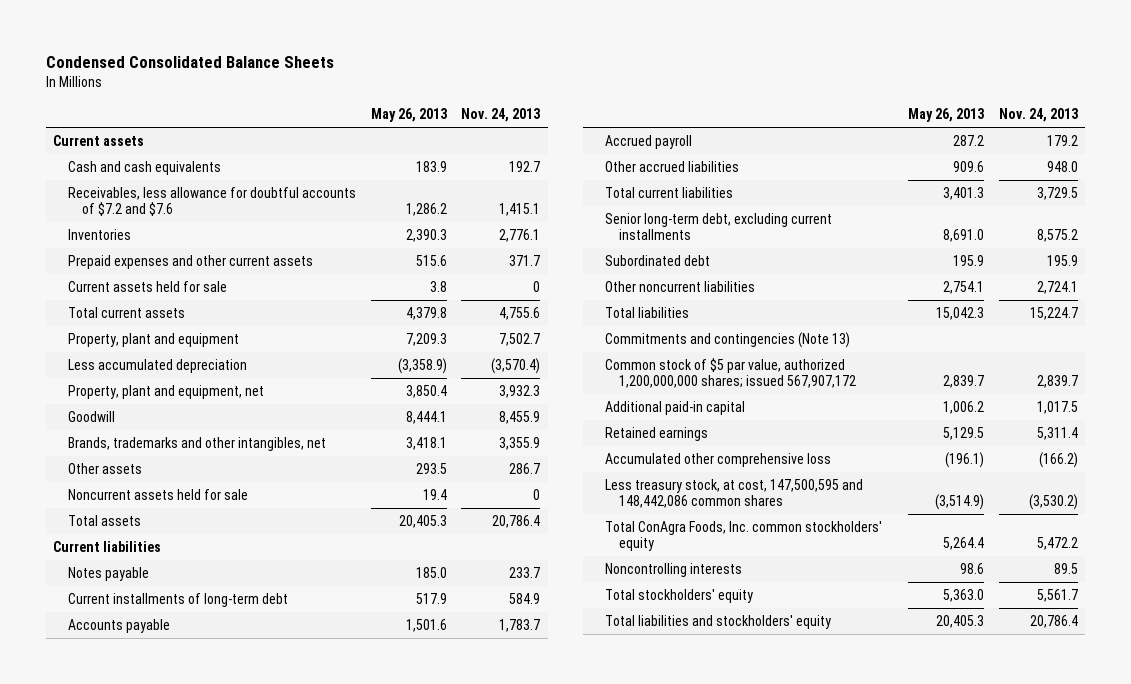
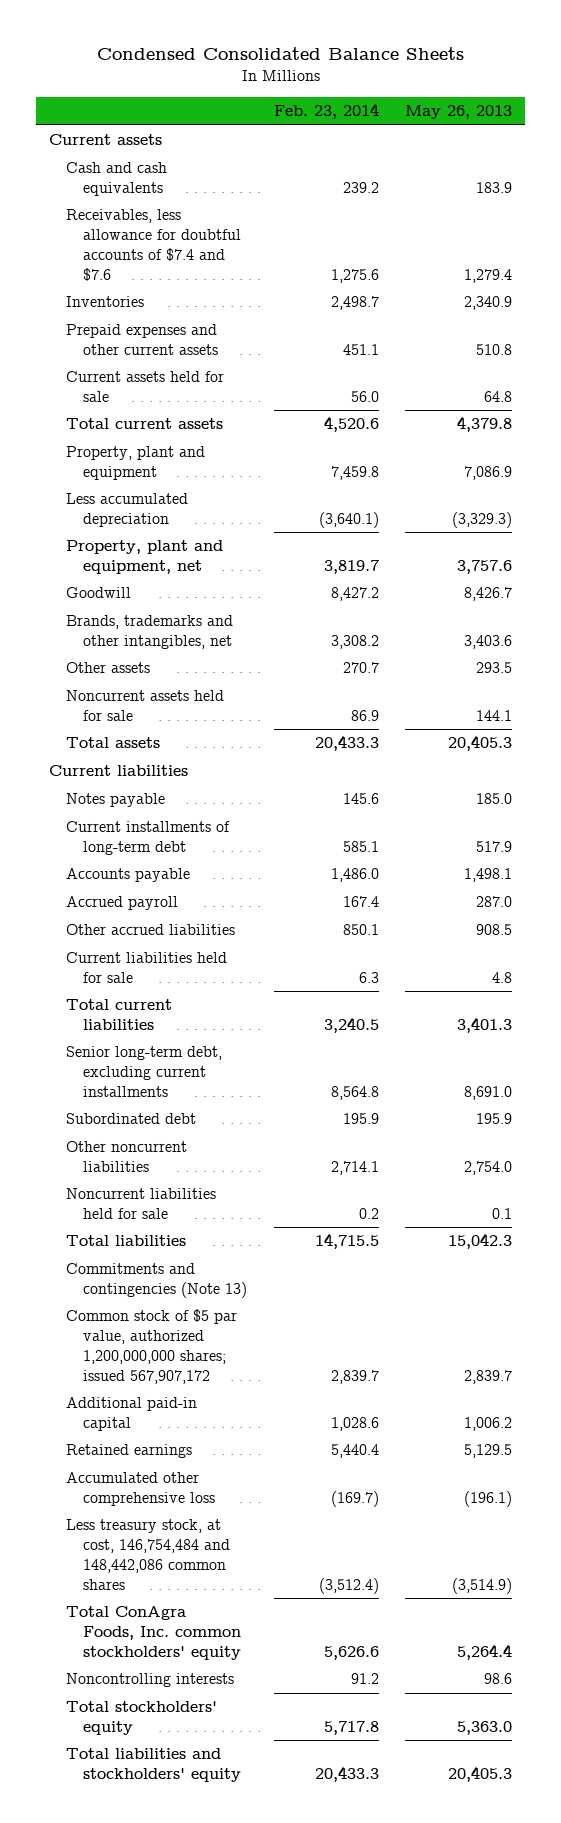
- | May 26, 2013 | Nov. 24, 2013
+ | Feb. 23, 2014 | May 26, 2013
- Receivables, less allowance for doubtful accounts of $7.2 and $7.6 | 1,286.2 | 1,415.1
- Inventories | 2,390.3 | 2,776.1
- Prepaid expenses and other current assets | 515.6 | 371.7
- Current assets held for sale | 3.8 | 0
+ Receivables, less allowance for doubtful accounts of $7.4 and $7.6 | 1,275.6 | 1,279.4
+ Inventories | 2,498.7 | 2,340.9
+ Prepaid expenses and other current assets | 451.1 | 510.8
+ Current assets held for sale | 56.0 | 64.8
- Property, plant and equipment | 7,209.3 | 7,502.7
- Less accumulated depreciation | (3,358.9) | (3,570.4)
- Property, plant and equipment, net | 3,850.4 | 3,932.3
- Goodwill | 8,444.1 | 8,455.9
- Brands, trademarks and other intangibles, net | 3,418.1 | 3,355.9
+ Property, plant and equipment | 7,459.8 | 7,086.9
+ Less accumulated depreciation | (3,640.1) | (3,329.3)
+ Property, plant and equipment, net | 3,819.7 | 3,757.6
+ Goodwill | 8,427.2 | 8,426.7
+ Brands, trademarks and other intangibles, net | 3,308.2 | 3,403.6
- Noncurrent assets held for sale | 19.4 | 0
+ Noncurrent assets held for sale | 86.9 | 144.1
- Accounts payable | 1,501.6 | 1,783.7
- Accrued payroll | 287.2 | 179.2
- Other accrued liabilities | 909.6 | 948.0
+ Accounts payable | 1,486.0 | 1,498.1
+ Accrued payroll | 167.4 | 287.0
+ Other accrued liabilities | 850.1 | 908.5
+ Current liabilities held for sale | 6.3 | 4.8
- Other noncurrent liabilities | 2,754.1 | 2,724.1
+ Other noncurrent liabilities | 2,714.1 | 2,754.0
+ Noncurrent liabilities held for sale | 0.2 | 0.1
- Less treasury stock, at cost, 147,500,595 and 148,442,086 common shares | (3,514.9) | (3,530.2)
+ Less treasury stock, at cost, 146,754,484 and 148,442,086 common shares | (3,512.4) | (3,514.9)

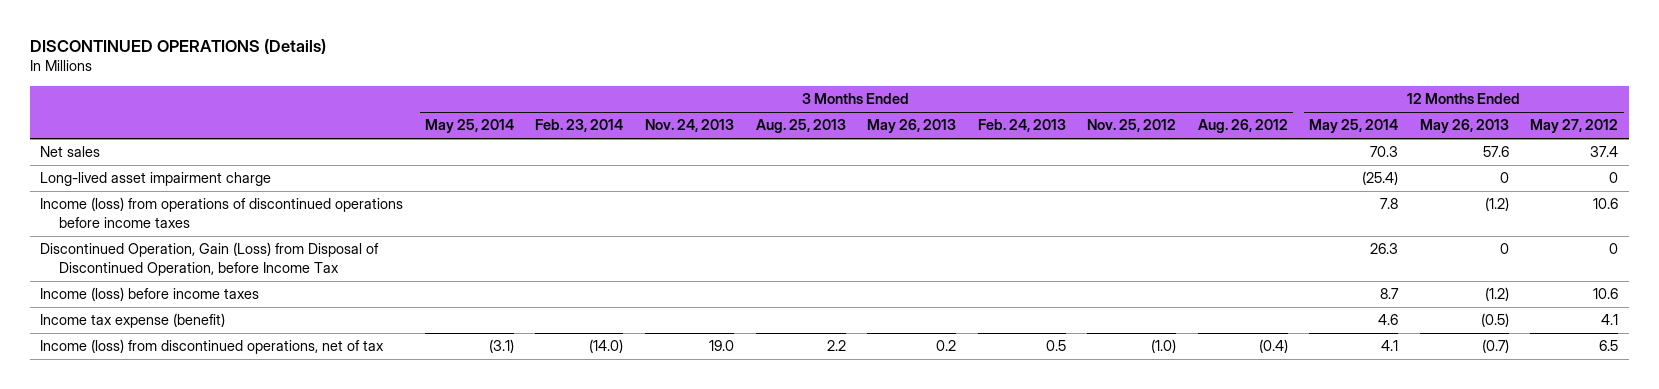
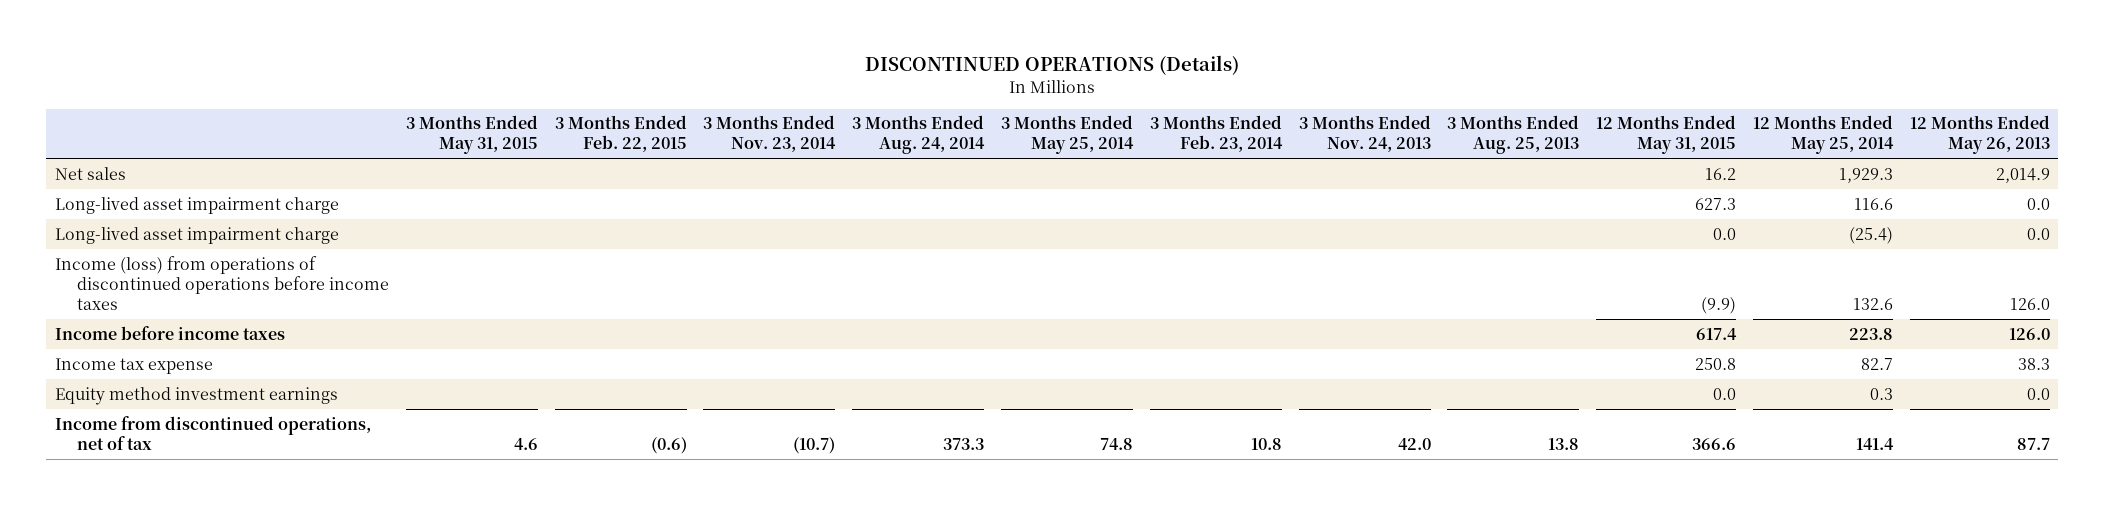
- | 3 Months Ended May 25, 2014 | 3 Months Ended Feb. 23, 2014 | 3 Months Ended Nov. 24, 2013 | 3 Months Ended Aug. 25, 2013 | 3 Months Ended May 26, 2013 | 3 Months Ended Feb. 24, 2013 | 3 Months Ended Nov. 25, 2012 | 3 Months Ended Aug. 26, 2012 | 12 Months Ended May 25, 2014 | 12 Months Ended May 26, 2013 | 12 Months Ended May 27, 2012
+ | 3 Months Ended May 31, 2015 | 3 Months Ended Feb. 22, 2015 | 3 Months Ended Nov. 23, 2014 | 3 Months Ended Aug. 24, 2014 | 3 Months Ended May 25, 2014 | 3 Months Ended Feb. 23, 2014 | 3 Months Ended Nov. 24, 2013 | 3 Months Ended Aug. 25, 2013 | 12 Months Ended May 31, 2015 | 12 Months Ended May 25, 2014 | 12 Months Ended May 26, 2013
- Net sales | | | | | | | | | 70.3 | 57.6 | 37.4
- Long-lived asset impairment charge | | | | | | | | | (25.4) | 0 | 0
- Income (loss) from operations of discontinued operations before income taxes | | | | | | | | | 7.8 | (1.2) | 10.6
- Discontinued Operation, Gain (Loss) from Disposal of Discontinued Operation, before Income Tax | | | | | | | | | 26.3 | 0 | 0
- Income (loss) before income taxes | | | | | | | | | 8.7 | (1.2) | 10.6
- Income tax expense (benefit) | | | | | | | | | 4.6 | (0.5) | 4.1
- Income (loss) from discontinued operations, net of tax | (3.1) | (14.0) | 19.0 | 2.2 | 0.2 | 0.5 | (1.0) | (0.4) | 4.1 | (0.7) | 6.5
+ Net sales | | | | | | | | | 16.2 | 1,929.3 | 2,014.9
+ Long-lived asset impairment charge | | | | | | | | | 627.3 | 116.6 | 0.0
+ Long-lived asset impairment charge | | | | | | | | | 0.0 | (25.4) | 0.0
+ Income (loss) from operations of discontinued operations before income taxes | | | | | | | | | (9.9) | 132.6 | 126.0
+ Income before income taxes | | | | | | | | | 617.4 | 223.8 | 126.0
+ Income tax expense | | | | | | | | | 250.8 | 82.7 | 38.3
+ Equity method investment earnings | | | | | | | | | 0.0 | 0.3 | 0.0
+ Income from discontinued operations, net of tax | 4.6 | (0.6) | (10.7) | 373.3 | 74.8 | 10.8 | 42.0 | 13.8 | 366.6 | 141.4 | 87.7

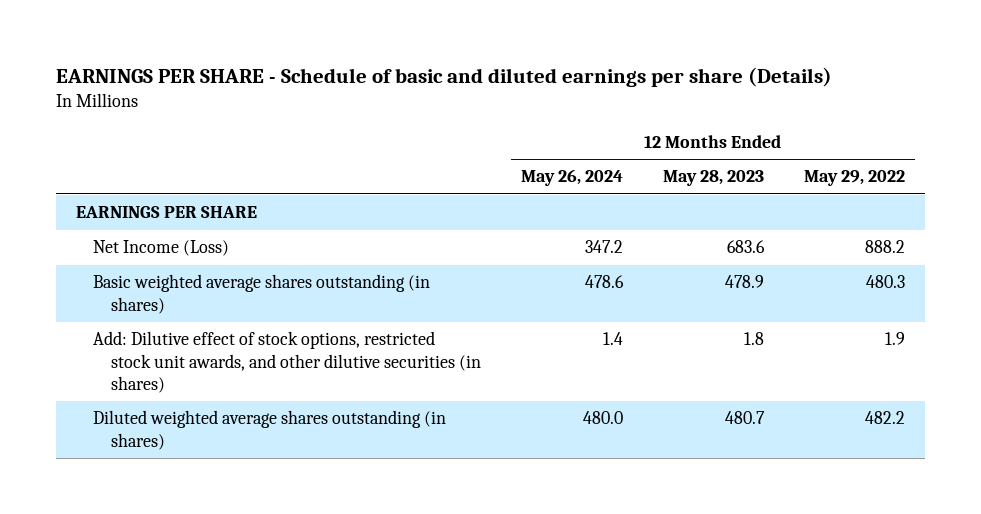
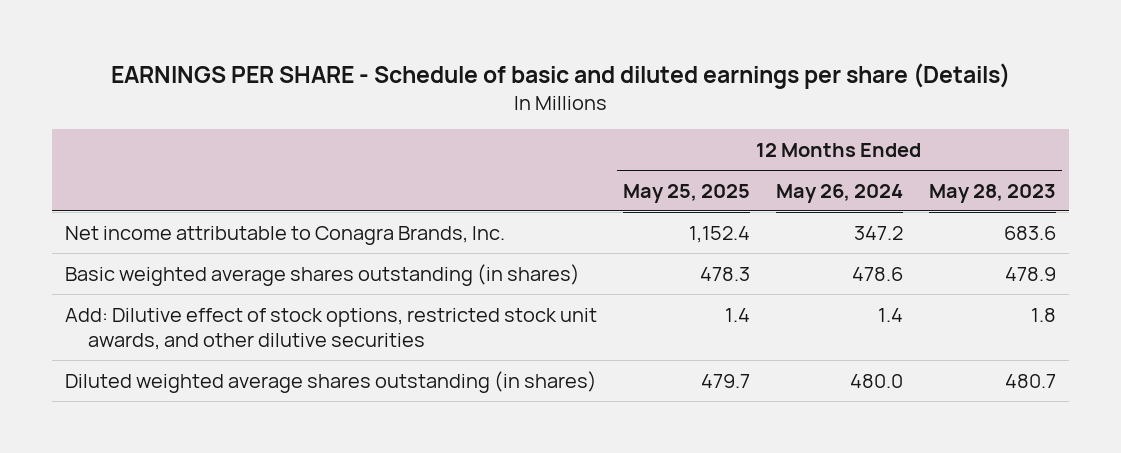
- | 12 Months Ended May 26, 2024 | 12 Months Ended May 28, 2023 | 12 Months Ended May 29, 2022
+ | 12 Months Ended May 25, 2025 | 12 Months Ended May 26, 2024 | 12 Months Ended May 28, 2023
- EARNINGS PER SHARE
- Net Income (Loss) | 347.2 | 683.6 | 888.2
+ Net income attributable to Conagra Brands, Inc. | 1,152.4 | 347.2 | 683.6
- Add: Dilutive effect of stock options, restricted stock unit awards, and other dilutive securities (in shares) | 1.4 | 1.8 | 1.9
+ Add: Dilutive effect of stock options, restricted stock unit awards, and other dilutive securities | 1.4 | 1.4 | 1.8

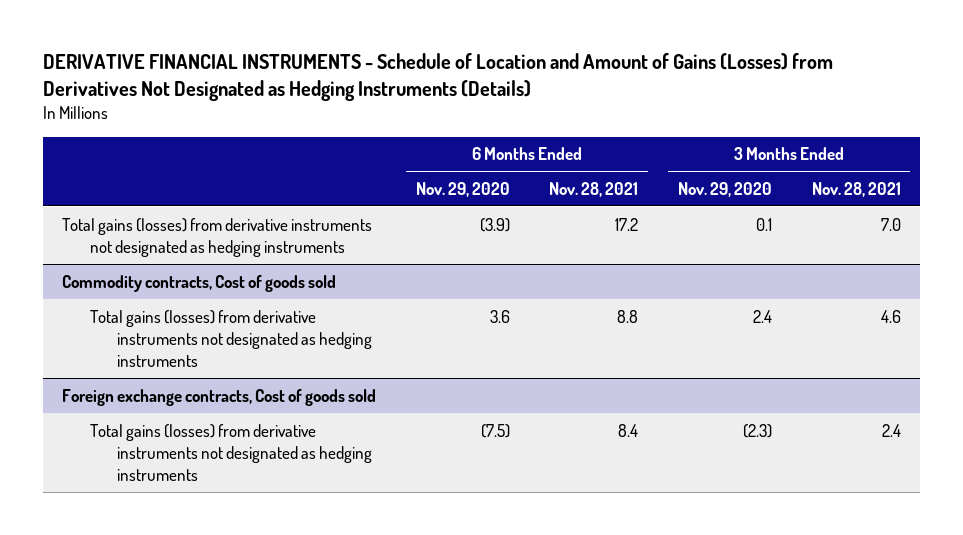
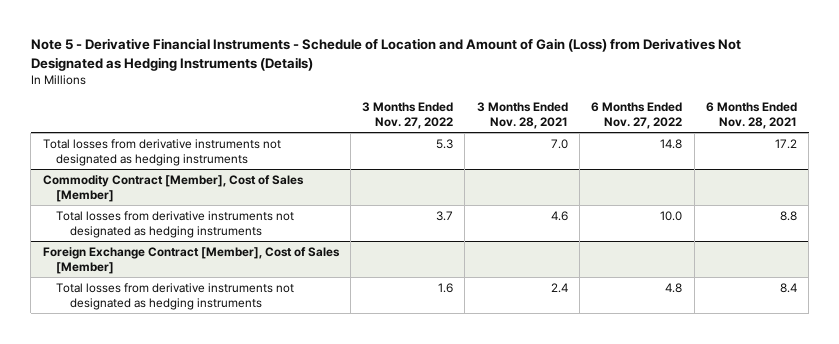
- DERIVATIVE FINANCIAL INSTRUMENTS - Schedule of Location and Amount of Gains (Losses) from Derivatives Not Designated as Hedging Instruments (Details)
+ Note 5 - Derivative Financial Instruments - Schedule of Location and Amount of Gain (Loss) from Derivatives Not Designated as Hedging Instruments (Details)
- | 6 Months Ended Nov. 29, 2020 | 6 Months Ended Nov. 28, 2021 | 3 Months Ended Nov. 29, 2020 | 3 Months Ended Nov. 28, 2021
+ | 3 Months Ended Nov. 27, 2022 | 3 Months Ended Nov. 28, 2021 | 6 Months Ended Nov. 27, 2022 | 6 Months Ended Nov. 28, 2021
- Total gains (losses) from derivative instruments not designated as hedging instruments | (3.9) | 17.2 | 0.1 | 7.0
- Commodity contracts, Cost of goods sold
- Total gains (losses) from derivative instruments not designated as hedging instruments | 3.6 | 8.8 | 2.4 | 4.6
- Foreign exchange contracts, Cost of goods sold
- Total gains (losses) from derivative instruments not designated as hedging instruments | (7.5) | 8.4 | (2.3) | 2.4
+ Total losses from derivative instruments not designated as hedging instruments | 5.3 | 7.0 | 14.8 | 17.2
+ Commodity Contract [Member], Cost of Sales [Member]
+ Total losses from derivative instruments not designated as hedging instruments | 3.7 | 4.6 | 10.0 | 8.8
+ Foreign Exchange Contract [Member], Cost of Sales [Member]
+ Total losses from derivative instruments not designated as hedging instruments | 1.6 | 2.4 | 4.8 | 8.4

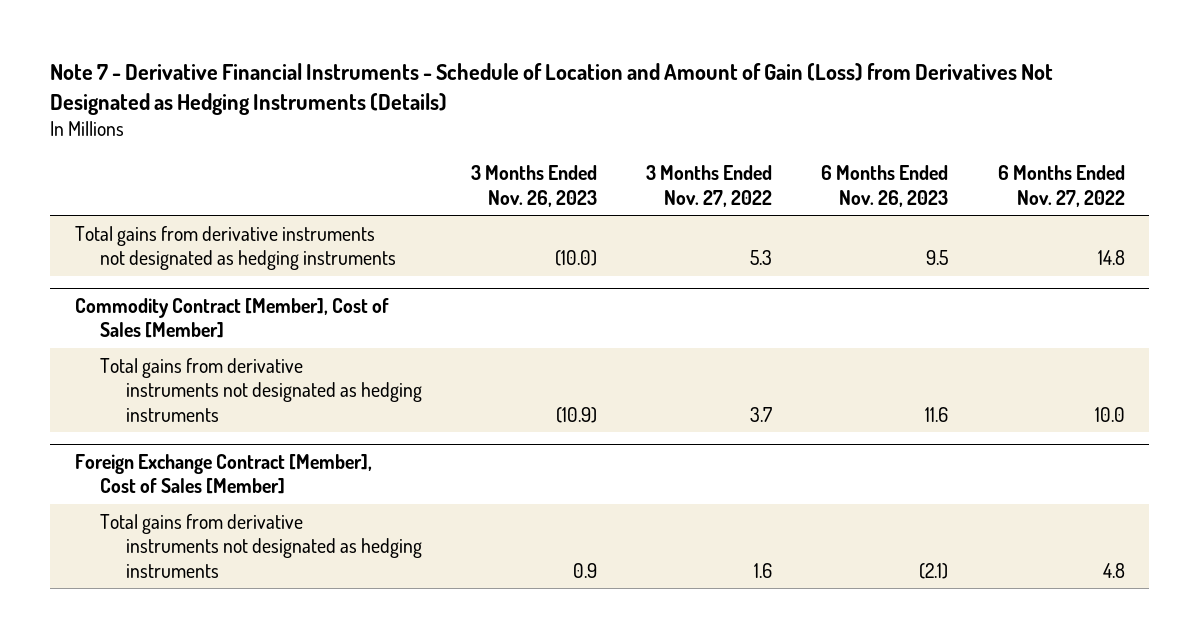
- Note 5 - Derivative Financial Instruments - Schedule of Location and Amount of Gain (Loss) from Derivatives Not Designated as Hedging Instruments (Details)
+ Note 7 - Derivative Financial Instruments - Schedule of Location and Amount of Gain (Loss) from Derivatives Not Designated as Hedging Instruments (Details)
- | 3 Months Ended Nov. 27, 2022 | 3 Months Ended Nov. 28, 2021 | 6 Months Ended Nov. 27, 2022 | 6 Months Ended Nov. 28, 2021
+ | 3 Months Ended Nov. 26, 2023 | 3 Months Ended Nov. 27, 2022 | 6 Months Ended Nov. 26, 2023 | 6 Months Ended Nov. 27, 2022
- Total losses from derivative instruments not designated as hedging instruments | 5.3 | 7.0 | 14.8 | 17.2
+ Total gains from derivative instruments not designated as hedging instruments | (10.0) | 5.3 | 9.5 | 14.8
@ Commodity Contract [Member], Cost of Sales [Member]
- Total losses from derivative instruments not designated as hedging instruments | 3.7 | 4.6 | 10.0 | 8.8
+ Total gains from derivative instruments not designated as hedging instruments | (10.9) | 3.7 | 11.6 | 10.0
@ Foreign Exchange Contract [Member], Cost of Sales [Member]
- Total losses from derivative instruments not designated as hedging instruments | 1.6 | 2.4 | 4.8 | 8.4
+ Total gains from derivative instruments not designated as hedging instruments | 0.9 | 1.6 | (2.1) | 4.8

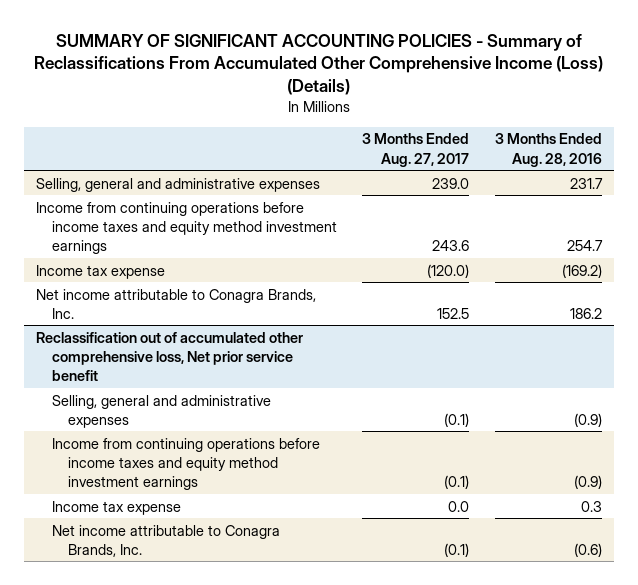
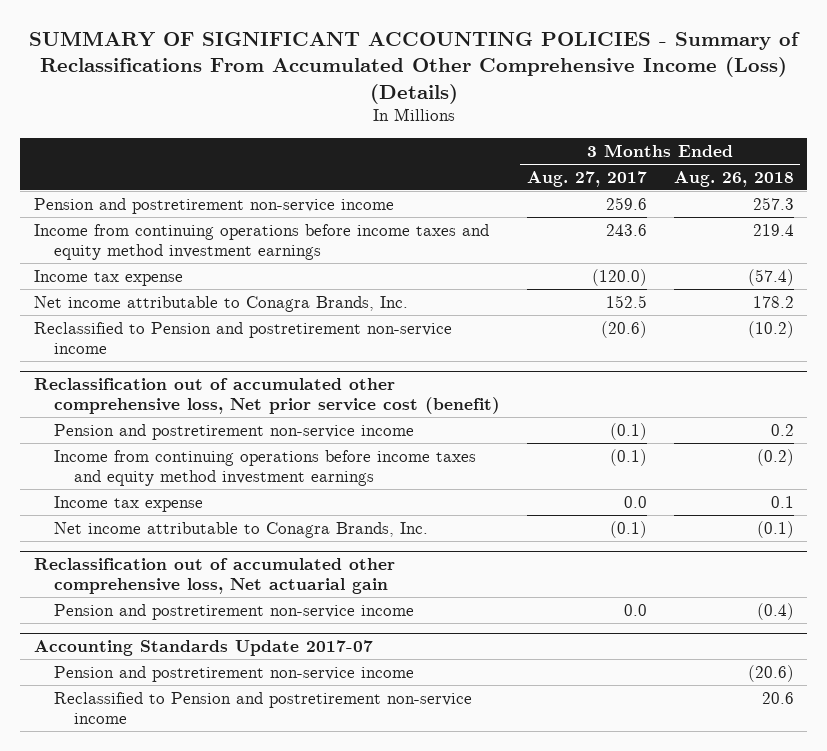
- | 3 Months Ended Aug. 27, 2017 | 3 Months Ended Aug. 28, 2016
+ | 3 Months Ended Aug. 27, 2017 | 3 Months Ended Aug. 26, 2018
- Selling, general and administrative expenses | 239.0 | 231.7
+ Pension and postretirement non-service income | 259.6 | 257.3
- Reclassification out of accumulated other comprehensive loss, Net prior service benefit
- Selling, general and administrative expenses | (0.1) | (0.9)
+ Reclassified to Pension and postretirement non-service income | (20.6) | (10.2)
+ Reclassification out of accumulated other comprehensive loss, Net prior service cost (benefit)
+ Pension and postretirement non-service income | (0.1) | 0.2
+ Reclassification out of accumulated other comprehensive loss, Net actuarial gain
+ Pension and postretirement non-service income | 0.0 | (0.4)
+ Accounting Standards Update 2017-07
+ Pension and postretirement non-service income | | (20.6)
+ Reclassified to Pension and postretirement non-service income | | 20.6

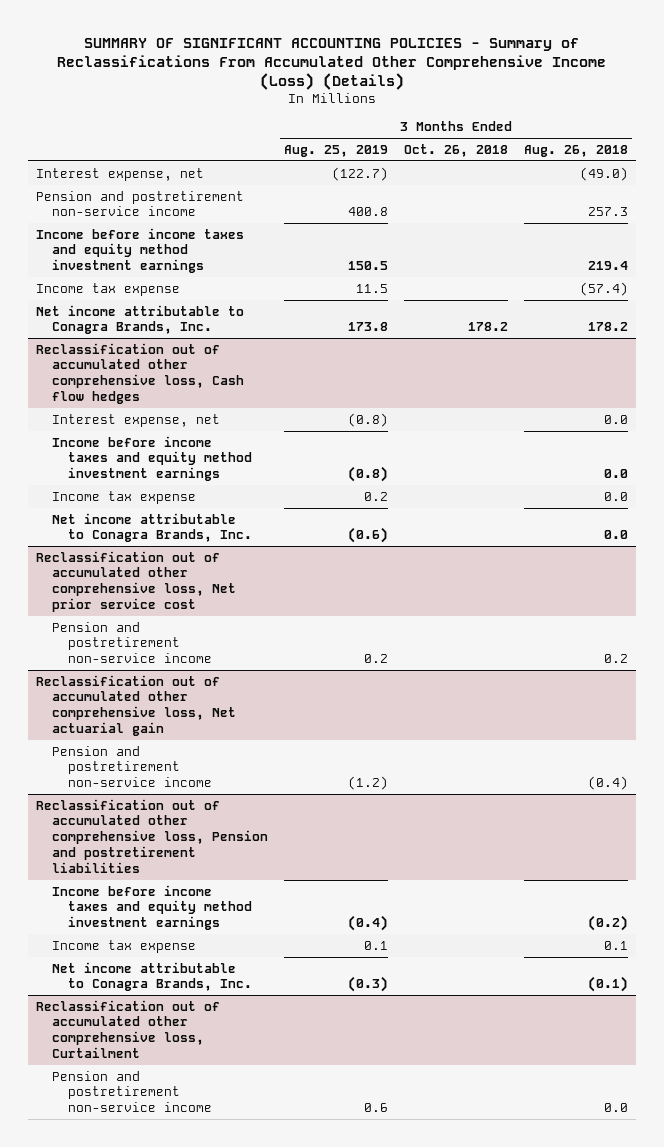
- | 3 Months Ended Aug. 27, 2017 | 3 Months Ended Aug. 26, 2018
+ | 3 Months Ended Aug. 25, 2019 | 3 Months Ended Oct. 26, 2018 | 3 Months Ended Aug. 26, 2018
+ Interest expense, net | (122.7) | | (49.0)
- Income from continuing operations before income taxes and equity method investment earnings | 243.6 | 219.4
+ Income before income taxes and equity method investment earnings | 150.5 | | 219.4
- Reclassified to Pension and postretirement non-service income | (20.6) | (10.2)
- Reclassification out of accumulated other comprehensive loss, Net prior service cost (benefit)
+ Reclassification out of accumulated other comprehensive loss, Cash flow hedges
+ Interest expense, net | (0.8) | | 0.0
+ Income before income taxes and equity method investment earnings | (0.8) | | 0.0
+ Income tax expense | 0.2 | | 0.0
+ Net income attributable to Conagra Brands, Inc. | (0.6) | | 0.0
+ Reclassification out of accumulated other comprehensive loss, Net prior service cost
- Income from continuing operations before income taxes and equity method investment earnings | (0.1) | (0.2)
- Income tax expense | 0.0 | 0.1
- Net income attributable to Conagra Brands, Inc. | (0.1) | (0.1)
- Accounting Standards Update 2017-07
- Pension and postretirement non-service income | | (20.6)
- Reclassified to Pension and postretirement non-service income | | 20.6
+ Reclassification out of accumulated other comprehensive loss, Pension and postretirement liabilities
+ Income before income taxes and equity method investment earnings | (0.4) | | (0.2)
+ Income tax expense | 0.1 | | 0.1
+ Net income attributable to Conagra Brands, Inc. | (0.3) | | (0.1)
+ Reclassification out of accumulated other comprehensive loss, Curtailment
+ Pension and postretirement non-service income | 0.6 | | 0.0

